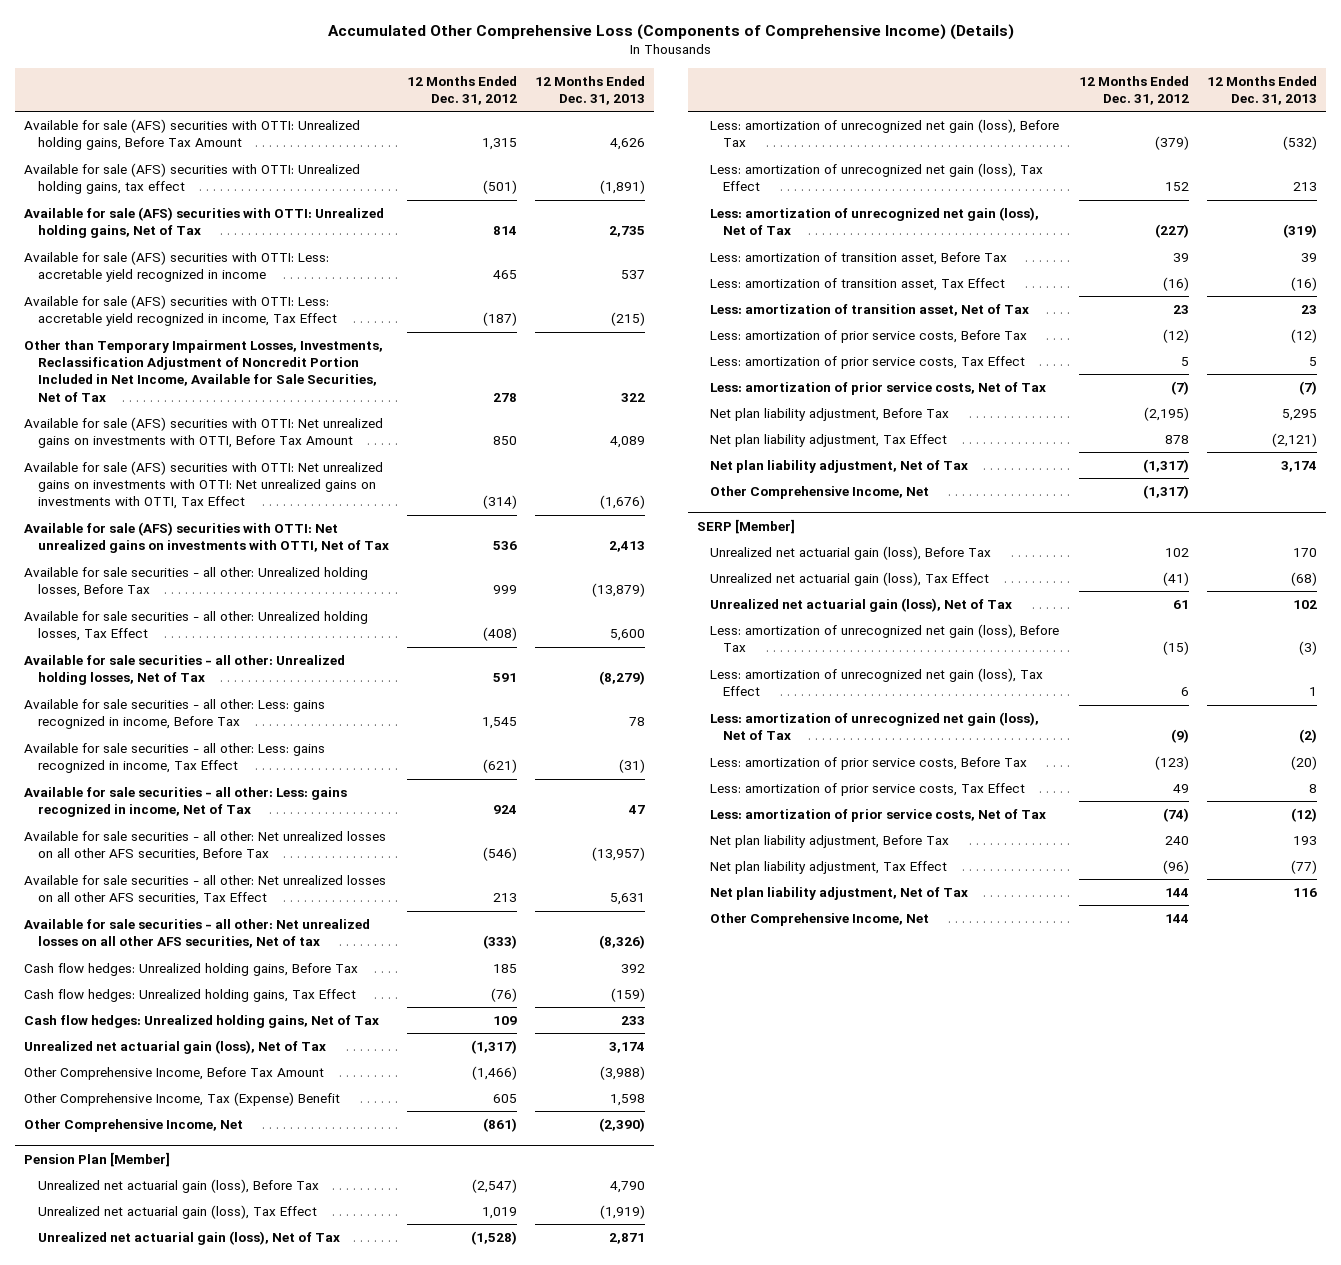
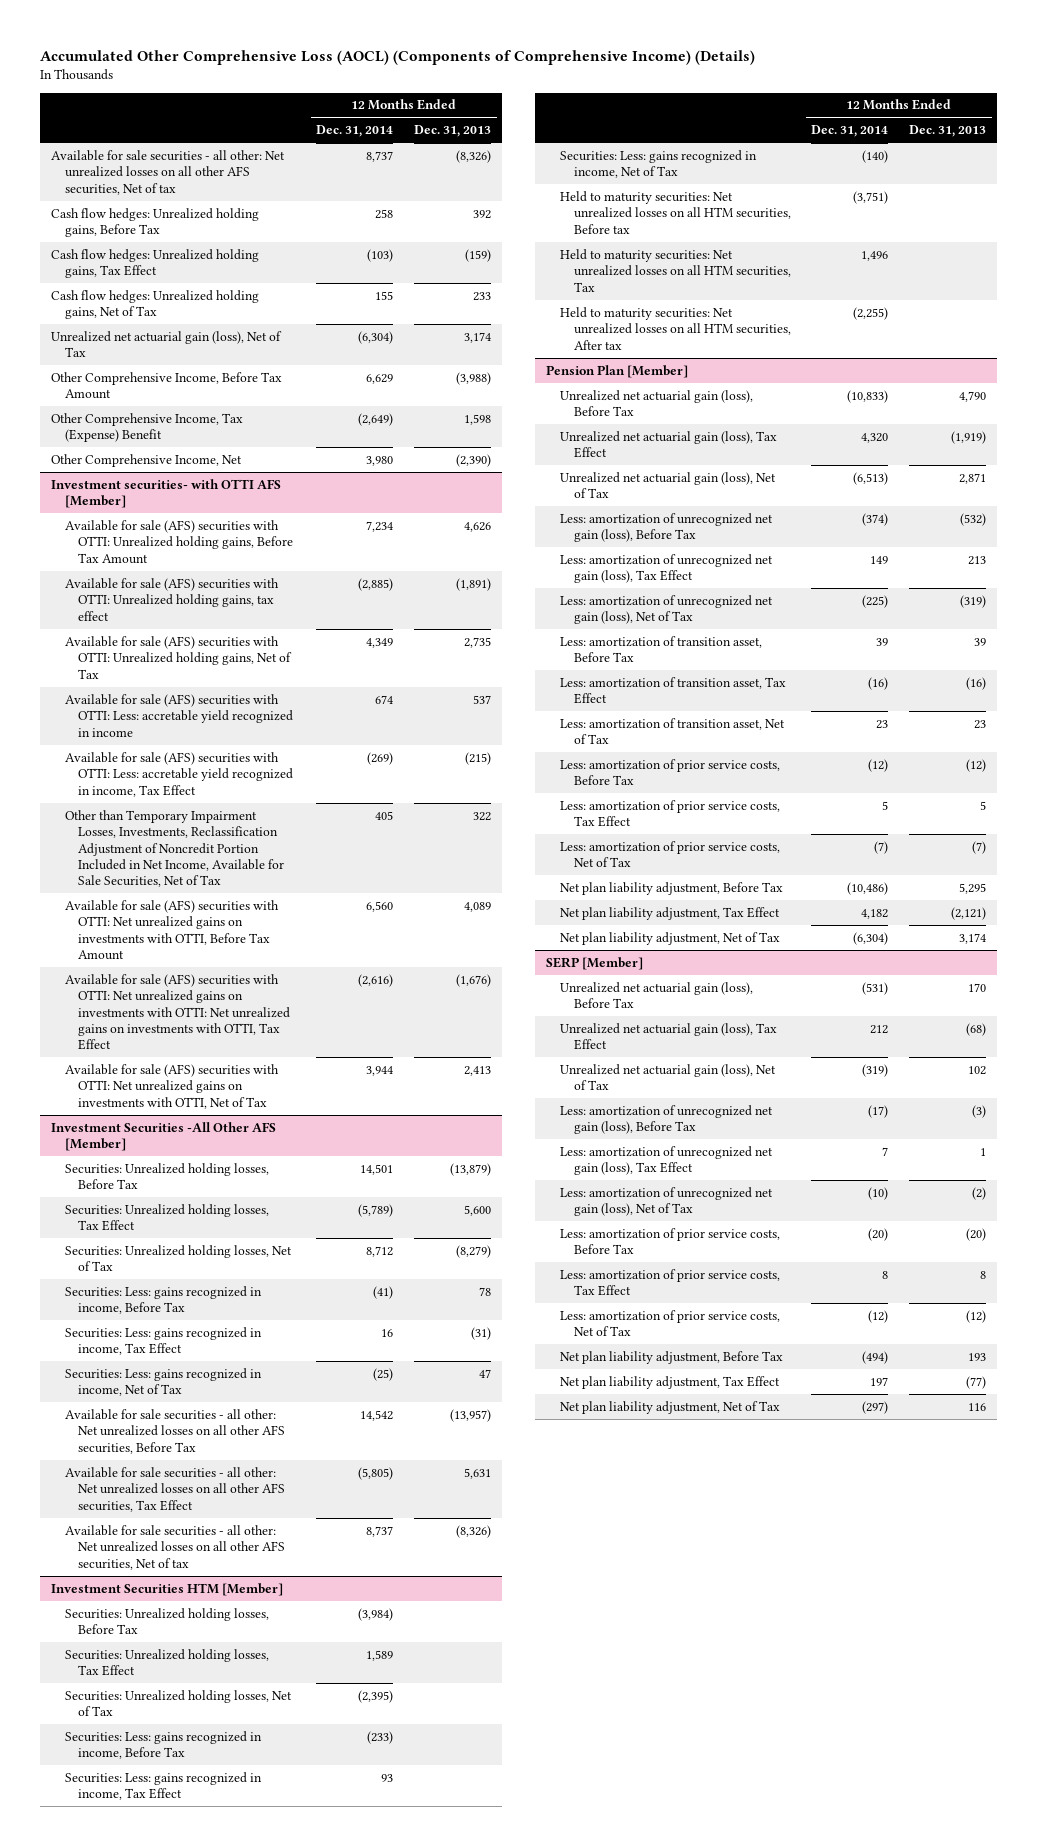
- Accumulated Other Comprehensive Loss (Components of Comprehensive Income) (Details)
+ Accumulated Other Comprehensive Loss (AOCL) (Components of Comprehensive Income) (Details)
- | 12 Months Ended Dec. 31, 2012 | 12 Months Ended Dec. 31, 2013
+ | 12 Months Ended Dec. 31, 2014 | 12 Months Ended Dec. 31, 2013
+ Available for sale securities - all other: Net unrealized losses on all other AFS securities, Net of tax | 8,737 | (8,326)
moved up: Cash flow hedges: Unrealized holding gains, Before Tax | 258 | 392
moved up: Cash flow hedges: Unrealized holding gains, Tax Effect | (103) | (159)
moved up: Cash flow hedges: Unrealized holding gains, Net of Tax | 155 | 233
moved up: Unrealized net actuarial gain (loss), Net of Tax | (6,304) | 3,174
moved up: Other Comprehensive Income, Before Tax Amount | 6,629 | (3,988)
moved up: Other Comprehensive Income, Tax (Expense) Benefit | (2,649) | 1,598
moved up: Other Comprehensive Income, Net | 3,980 | (2,390)
+ Investment securities- with OTTI AFS [Member]
- Available for sale securities - all other: Unrealized holding losses, Before Tax | 999 | (13,879)
- Available for sale securities - all other: Unrealized holding losses, Tax Effect | (408) | 5,600
- Available for sale securities - all other: Unrealized holding losses, Net of Tax | 591 | (8,279)
- Available for sale securities - all other: Less: gains recognized in income, Before Tax | 1,545 | 78
- Available for sale securities - all other: Less: gains recognized in income, Tax Effect | (621) | (31)
- Available for sale securities - all other: Less: gains recognized in income, Net of Tax | 924 | 47
+ Investment Securities -All Other AFS [Member]
+ Securities: Unrealized holding losses, Before Tax | 14,501 | (13,879)
+ Securities: Unrealized holding losses, Tax Effect | (5,789) | 5,600
+ Securities: Unrealized holding losses, Net of Tax | 8,712 | (8,279)
+ Securities: Less: gains recognized in income, Before Tax | (41) | 78
+ Securities: Less: gains recognized in income, Tax Effect | 16 | (31)
+ Securities: Less: gains recognized in income, Net of Tax | (25) | 47
+ Investment Securities HTM [Member]
+ Securities: Unrealized holding losses, Before Tax | (3,984) |
+ Securities: Unrealized holding losses, Tax Effect | 1,589 |
+ Securities: Unrealized holding losses, Net of Tax | (2,395) |
+ Securities: Less: gains recognized in income, Before Tax | (233) |
+ Securities: Less: gains recognized in income, Tax Effect | 93 |
+ Securities: Less: gains recognized in income, Net of Tax | (140) |
+ Held to maturity securities: Net unrealized losses on all HTM securities, Before tax | (3,751) |
+ Held to maturity securities: Net unrealized losses on all HTM securities, Tax | 1,496 |
+ Held to maturity securities: Net unrealized losses on all HTM securities, After tax | (2,255) |
@ Pension Plan [Member]
- Other Comprehensive Income, Net | (1,317) |
@ SERP [Member]
- Other Comprehensive Income, Net | 144 |

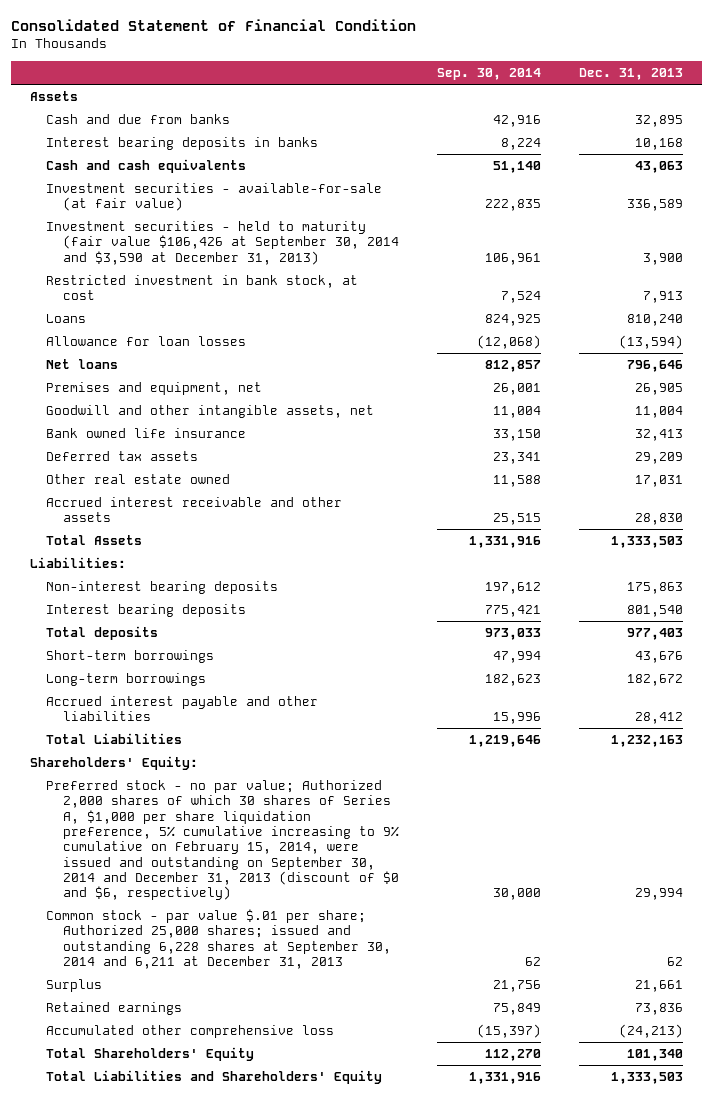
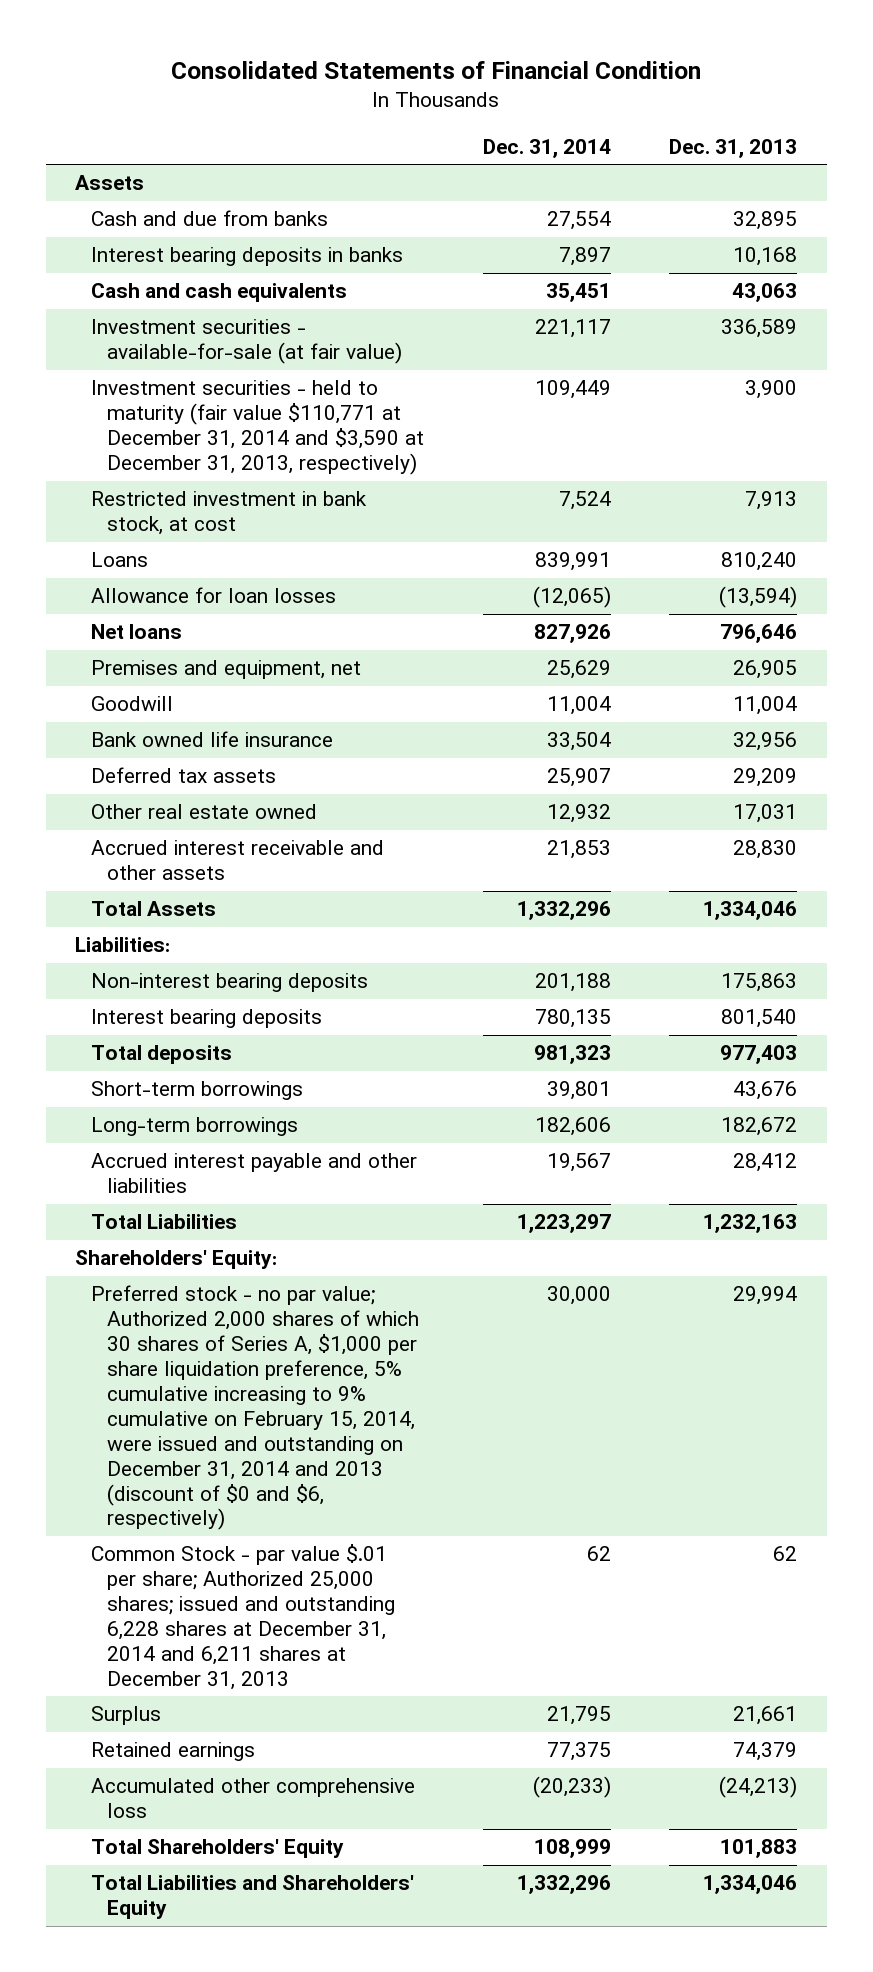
- Consolidated Statement of Financial Condition
+ Consolidated Statements of Financial Condition
- | Sep. 30, 2014 | Dec. 31, 2013
+ | Dec. 31, 2014 | Dec. 31, 2013
- Investment securities - held to maturity (fair value $106,426 at September 30, 2014 and $3,590 at December 31, 2013) | 106,961 | 3,900
+ Investment securities - held to maturity (fair value $110,771 at December 31, 2014 and $3,590 at December 31, 2013, respectively) | 109,449 | 3,900
- Goodwill and other intangible assets, net | 11,004 | 11,004
- Bank owned life insurance | 33,150 | 32,413
+ Goodwill | 11,004 | 11,004
+ Bank owned life insurance | 33,504 | 32,956
- Total Assets | 1,331,916 | 1,333,503
+ Total Assets | 1,332,296 | 1,334,046
- Preferred stock - no par value; Authorized 2,000 shares of which 30 shares of Series A, $1,000 per share liquidation preference, 5% cumulative increasing to 9% cumulative on February 15, 2014, were issued and outstanding on September 30, 2014 and December 31, 2013 (discount of $0 and $6, respectively) | 30,000 | 29,994
- Common stock - par value $.01 per share; Authorized 25,000 shares; issued and outstanding 6,228 shares at September 30, 2014 and 6,211 at December 31, 2013 | 62 | 62
+ Preferred stock - no par value; Authorized 2,000 shares of which 30 shares of Series A, $1,000 per share liquidation preference, 5% cumulative increasing to 9% cumulative on February 15, 2014, were issued and outstanding on December 31, 2014 and 2013 (discount of $0 and $6, respectively) | 30,000 | 29,994
+ Common Stock - par value $.01 per share; Authorized 25,000 shares; issued and outstanding 6,228 shares at December 31, 2014 and 6,211 shares at December 31, 2013 | 62 | 62
- Retained earnings | 75,849 | 73,836
+ Retained earnings | 77,375 | 74,379
- Total Shareholders' Equity | 112,270 | 101,340
- Total Liabilities and Shareholders' Equity | 1,331,916 | 1,333,503
+ Total Shareholders' Equity | 108,999 | 101,883
+ Total Liabilities and Shareholders' Equity | 1,332,296 | 1,334,046

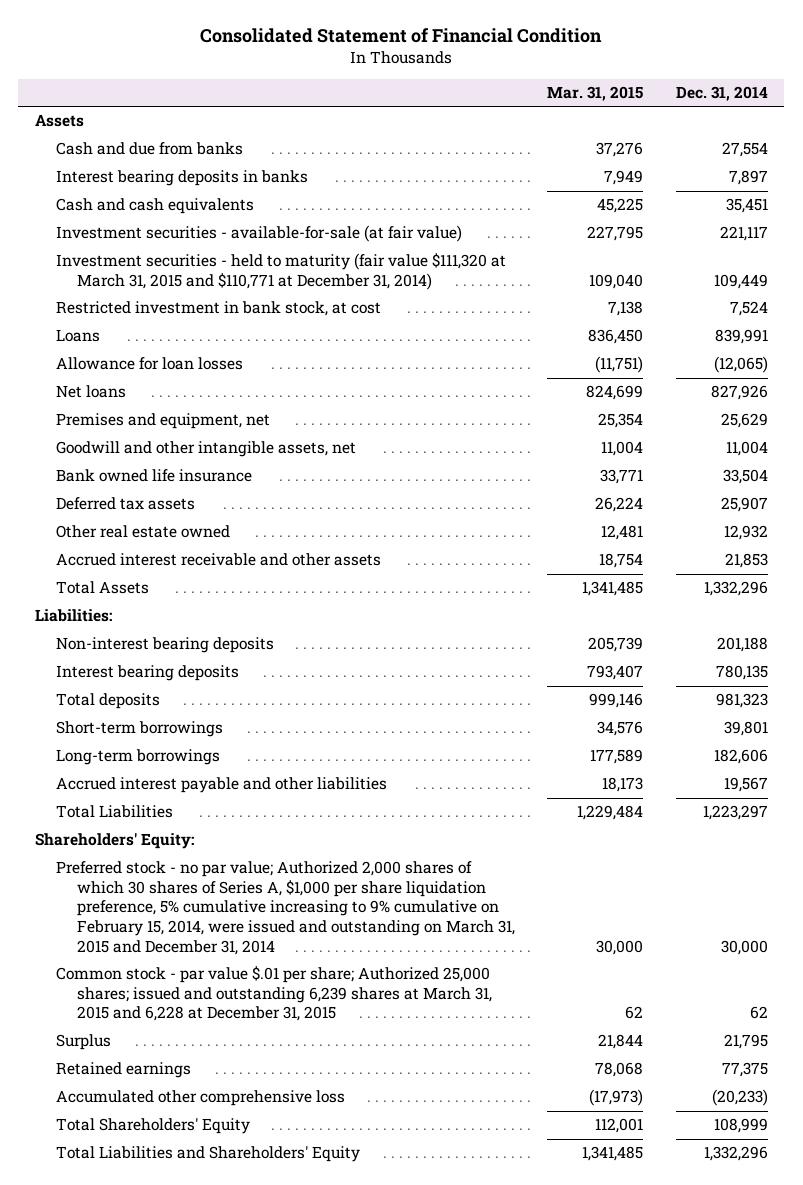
- Consolidated Statements of Financial Condition
+ Consolidated Statement of Financial Condition
- | Dec. 31, 2014 | Dec. 31, 2013
+ | Mar. 31, 2015 | Dec. 31, 2014
- Investment securities - held to maturity (fair value $110,771 at December 31, 2014 and $3,590 at December 31, 2013, respectively) | 109,449 | 3,900
+ Investment securities - held to maturity (fair value $111,320 at March 31, 2015 and $110,771 at December 31, 2014) | 109,040 | 109,449
- Goodwill | 11,004 | 11,004
+ Goodwill and other intangible assets, net | 11,004 | 11,004
- Preferred stock - no par value; Authorized 2,000 shares of which 30 shares of Series A, $1,000 per share liquidation preference, 5% cumulative increasing to 9% cumulative on February 15, 2014, were issued and outstanding on December 31, 2014 and 2013 (discount of $0 and $6, respectively) | 30,000 | 29,994
- Common Stock - par value $.01 per share; Authorized 25,000 shares; issued and outstanding 6,228 shares at December 31, 2014 and 6,211 shares at December 31, 2013 | 62 | 62
+ Preferred stock - no par value; Authorized 2,000 shares of which 30 shares of Series A, $1,000 per share liquidation preference, 5% cumulative increasing to 9% cumulative on February 15, 2014, were issued and outstanding on March 31, 2015 and December 31, 2014 | 30,000 | 30,000
+ Common stock - par value $.01 per share; Authorized 25,000 shares; issued and outstanding 6,239 shares at March 31, 2015 and 6,228 at December 31, 2015 | 62 | 62

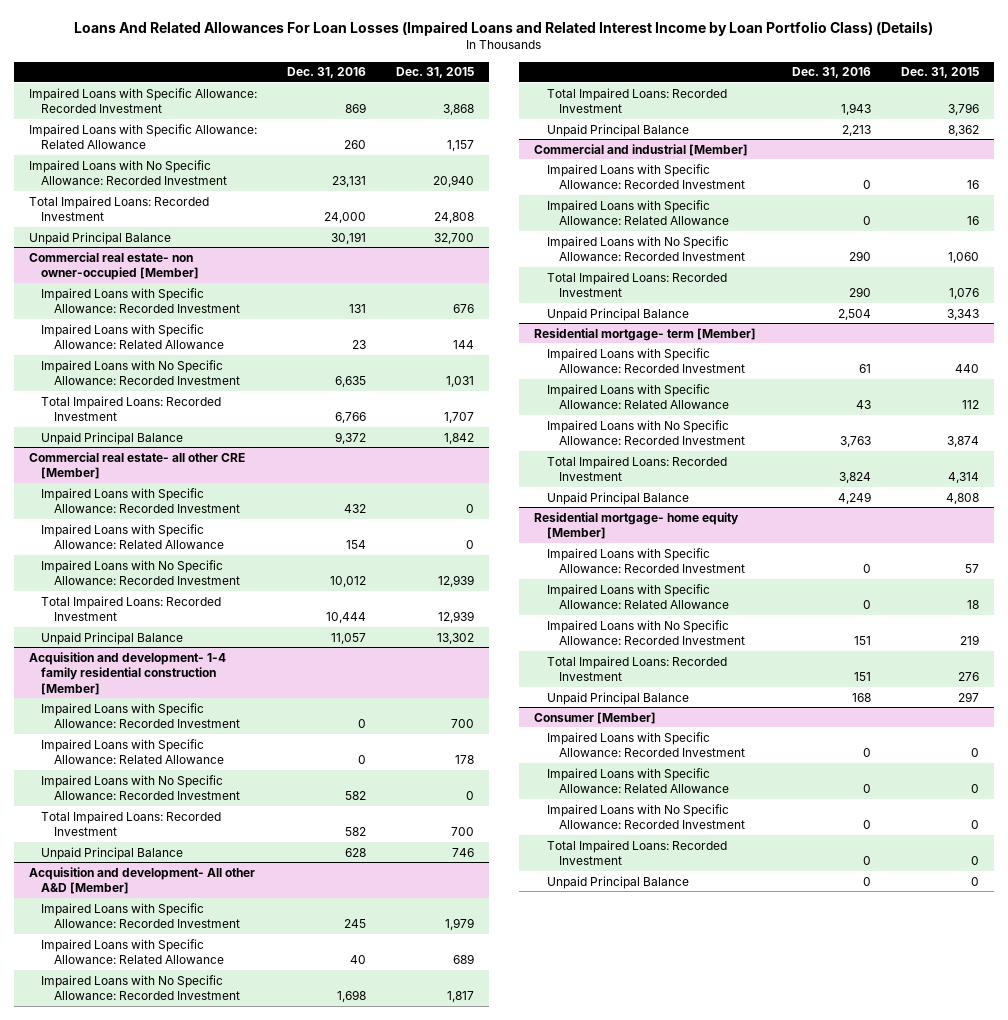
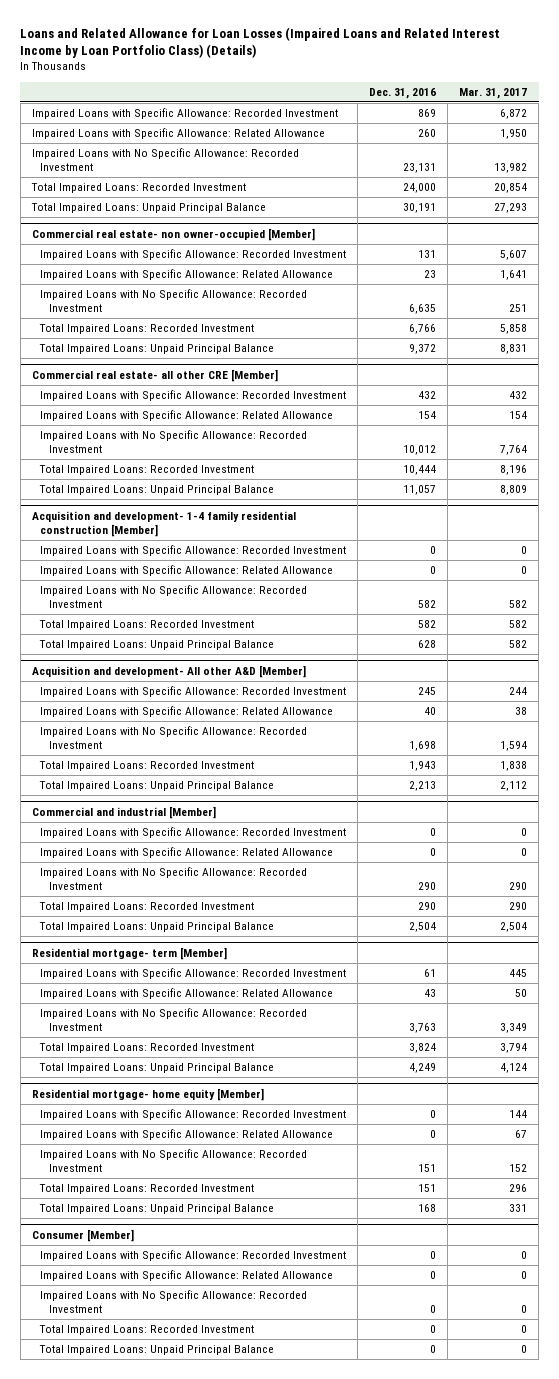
- Loans And Related Allowances For Loan Losses (Impaired Loans and Related Interest Income by Loan Portfolio Class) (Details)
+ Loans and Related Allowance for Loan Losses (Impaired Loans and Related Interest Income by Loan Portfolio Class) (Details)
- | Dec. 31, 2016 | Dec. 31, 2015
+ | Dec. 31, 2016 | Mar. 31, 2017
- Unpaid Principal Balance | 30,191 | 32,700
+ Total Impaired Loans: Unpaid Principal Balance | 30,191 | 27,293
@ Commercial real estate- non owner-occupied [Member]
- Unpaid Principal Balance | 9,372 | 1,842
+ Total Impaired Loans: Unpaid Principal Balance | 9,372 | 8,831
@ Commercial real estate- all other CRE [Member]
- Unpaid Principal Balance | 11,057 | 13,302
+ Total Impaired Loans: Unpaid Principal Balance | 11,057 | 8,809
@ Acquisition and development- 1-4 family residential construction [Member]
- Unpaid Principal Balance | 628 | 746
+ Total Impaired Loans: Unpaid Principal Balance | 628 | 582
@ Acquisition and development- All other A&D [Member]
- Unpaid Principal Balance | 2,213 | 8,362
+ Total Impaired Loans: Unpaid Principal Balance | 2,213 | 2,112
@ Commercial and industrial [Member]
- Unpaid Principal Balance | 2,504 | 3,343
+ Total Impaired Loans: Unpaid Principal Balance | 2,504 | 2,504
@ Residential mortgage- term [Member]
- Unpaid Principal Balance | 4,249 | 4,808
+ Total Impaired Loans: Unpaid Principal Balance | 4,249 | 4,124
@ Residential mortgage- home equity [Member]
- Unpaid Principal Balance | 168 | 297
+ Total Impaired Loans: Unpaid Principal Balance | 168 | 331
@ Consumer [Member]
- Unpaid Principal Balance | 0 | 0
+ Total Impaired Loans: Unpaid Principal Balance | 0 | 0

